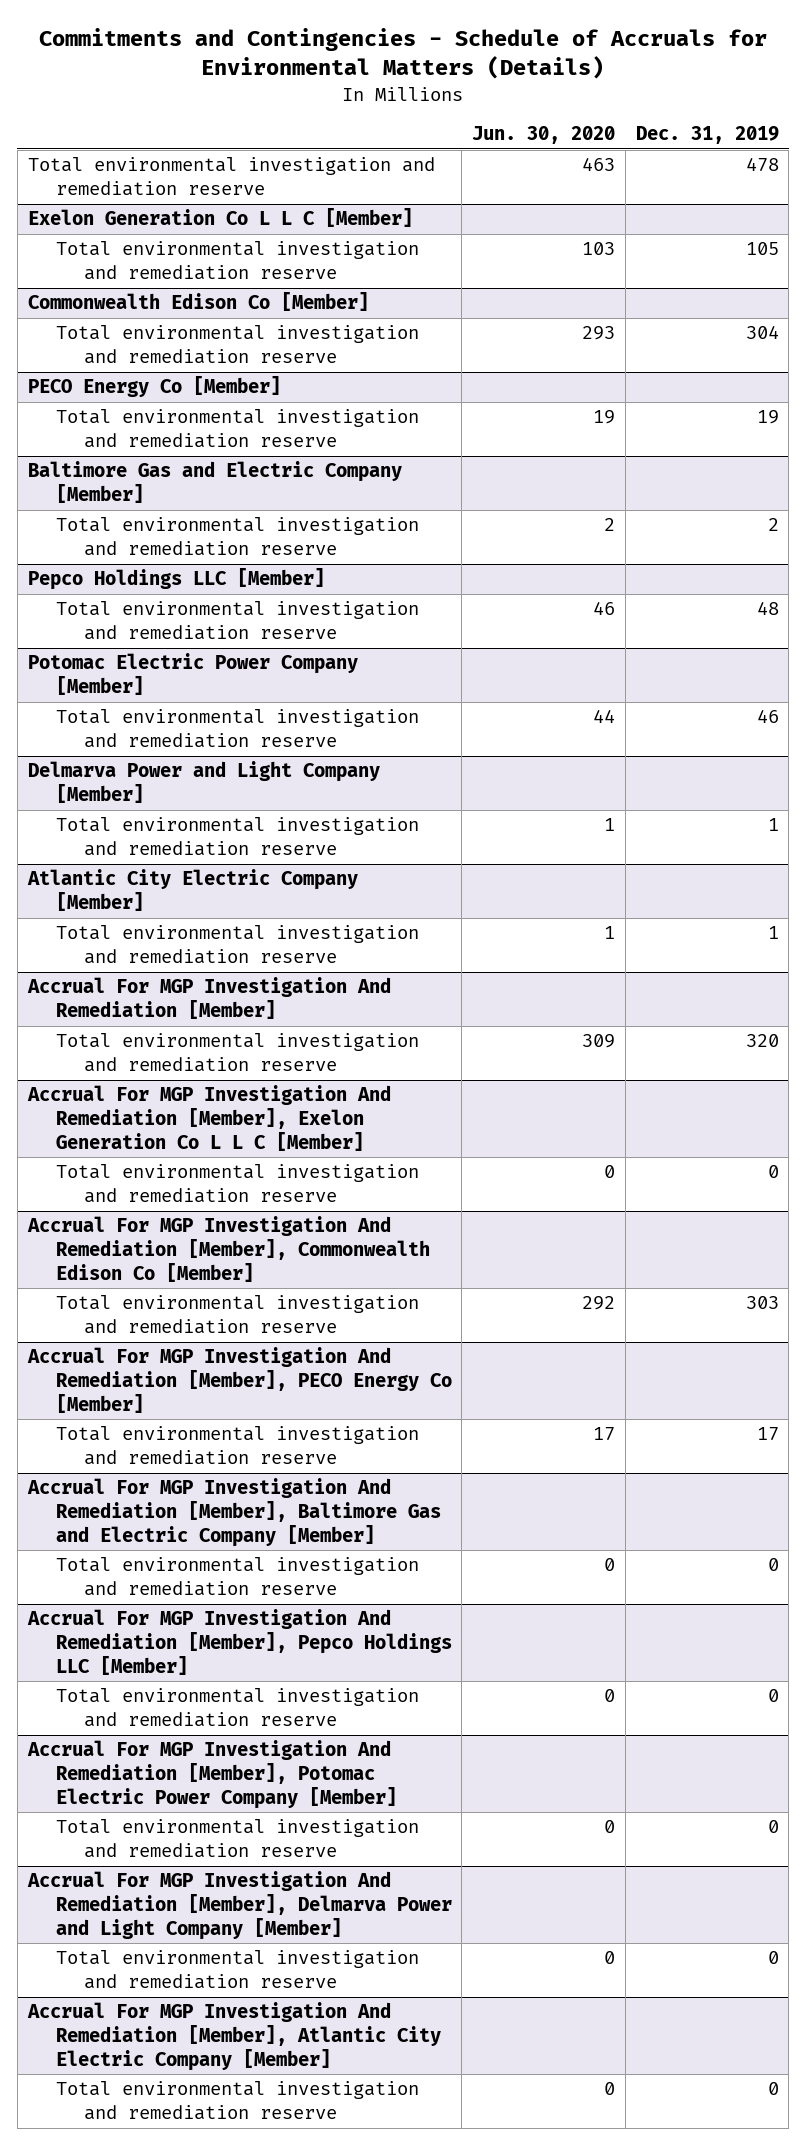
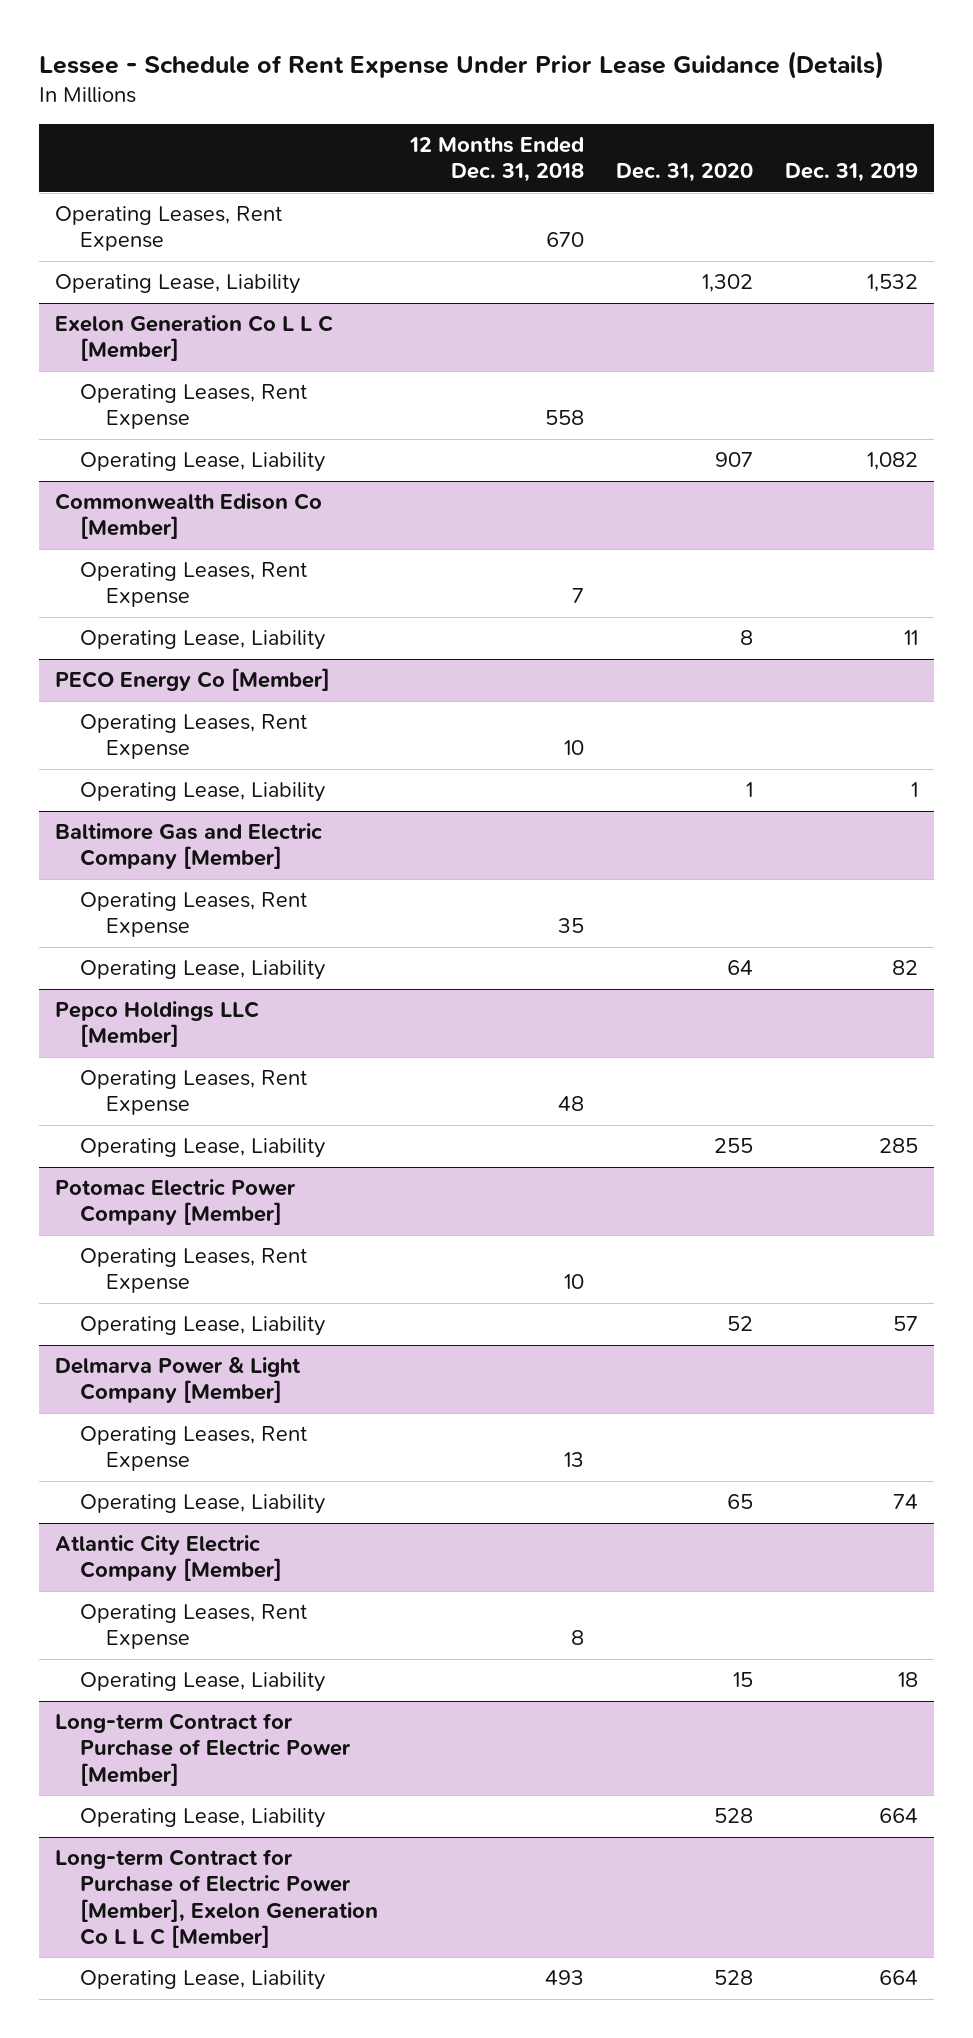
- Commitments and Contingencies - Schedule of Accruals for Environmental Matters (Details)
+ Lessee - Schedule of Rent Expense Under Prior Lease Guidance (Details)
- | Jun. 30, 2020 | Dec. 31, 2019
+ | 12 Months Ended Dec. 31, 2018 | Dec. 31, 2020 | Dec. 31, 2019
- Total environmental investigation and remediation reserve | 463 | 478
+ Operating Leases, Rent Expense | 670 | |
+ Operating Lease, Liability | | 1,302 | 1,532
@ Exelon Generation Co L L C [Member]
- Total environmental investigation and remediation reserve | 103 | 105
+ Operating Leases, Rent Expense | 558 | |
+ Operating Lease, Liability | | 907 | 1,082
@ Commonwealth Edison Co [Member]
- Total environmental investigation and remediation reserve | 293 | 304
+ Operating Leases, Rent Expense | 7 | |
+ Operating Lease, Liability | | 8 | 11
@ PECO Energy Co [Member]
- Total environmental investigation and remediation reserve | 19 | 19
+ Operating Leases, Rent Expense | 10 | |
+ Operating Lease, Liability | | 1 | 1
@ Baltimore Gas and Electric Company [Member]
- Total environmental investigation and remediation reserve | 2 | 2
+ Operating Leases, Rent Expense | 35 | |
+ Operating Lease, Liability | | 64 | 82
@ Pepco Holdings LLC [Member]
- Total environmental investigation and remediation reserve | 46 | 48
+ Operating Leases, Rent Expense | 48 | |
+ Operating Lease, Liability | | 255 | 285
@ Potomac Electric Power Company [Member]
- Total environmental investigation and remediation reserve | 44 | 46
- Delmarva Power and Light Company [Member]
- Total environmental investigation and remediation reserve | 1 | 1
@ Potomac Electric Power Company [Member]
+ Operating Leases, Rent Expense | 10 | |
+ Operating Lease, Liability | | 52 | 57
+ Delmarva Power & Light Company [Member]
+ Operating Leases, Rent Expense | 13 | |
+ Operating Lease, Liability | | 65 | 74
@ Atlantic City Electric Company [Member]
- Total environmental investigation and remediation reserve | 1 | 1
- Accrual For MGP Investigation And Remediation [Member]
- Total environmental investigation and remediation reserve | 309 | 320
- Accrual For MGP Investigation And Remediation [Member], Exelon Generation Co L L C [Member]
- Total environmental investigation and remediation reserve | 0 | 0
- Accrual For MGP Investigation And Remediation [Member], Commonwealth Edison Co [Member]
- Total environmental investigation and remediation reserve | 292 | 303
- Accrual For MGP Investigation And Remediation [Member], PECO Energy Co [Member]
- Total environmental investigation and remediation reserve | 17 | 17
- Accrual For MGP Investigation And Remediation [Member], Baltimore Gas and Electric Company [Member]
- Total environmental investigation and remediation reserve | 0 | 0
- Accrual For MGP Investigation And Remediation [Member], Pepco Holdings LLC [Member]
- Total environmental investigation and remediation reserve | 0 | 0
- Accrual For MGP Investigation And Remediation [Member], Potomac Electric Power Company [Member]
- Total environmental investigation and remediation reserve | 0 | 0
- Accrual For MGP Investigation And Remediation [Member], Delmarva Power and Light Company [Member]
- Total environmental investigation and remediation reserve | 0 | 0
- Accrual For MGP Investigation And Remediation [Member], Atlantic City Electric Company [Member]
- Total environmental investigation and remediation reserve | 0 | 0
@ Atlantic City Electric Company [Member]
+ Operating Leases, Rent Expense | 8 | |
+ Operating Lease, Liability | | 15 | 18
+ Long-term Contract for Purchase of Electric Power [Member]
+ Operating Lease, Liability | | 528 | 664
+ Long-term Contract for Purchase of Electric Power [Member], Exelon Generation Co L L C [Member]
+ Operating Lease, Liability | 493 | 528 | 664

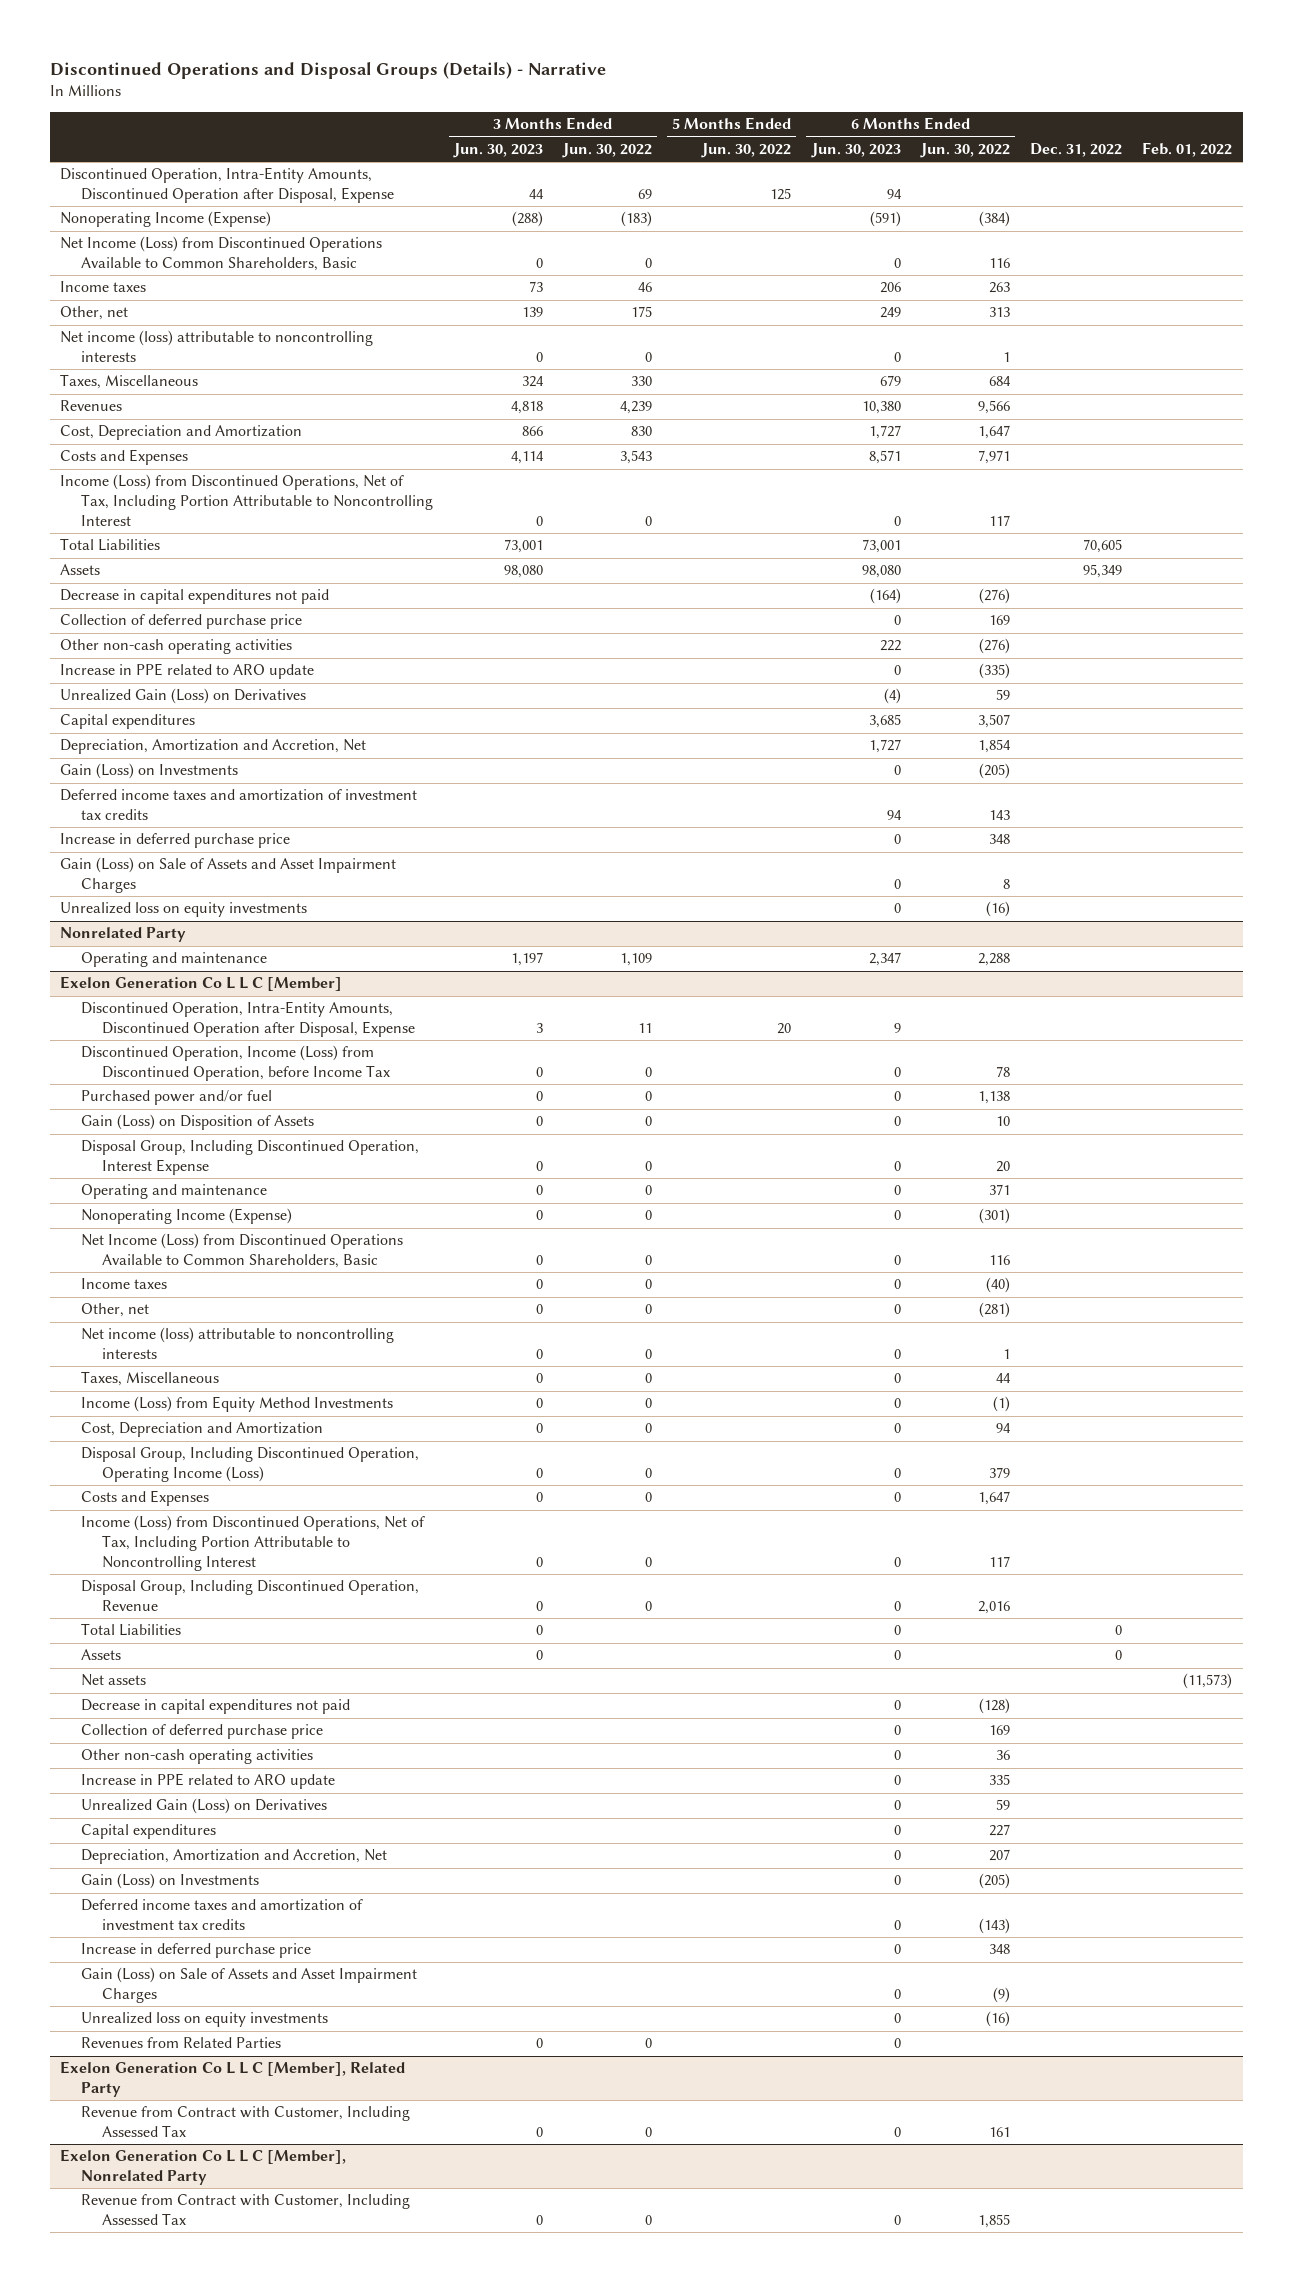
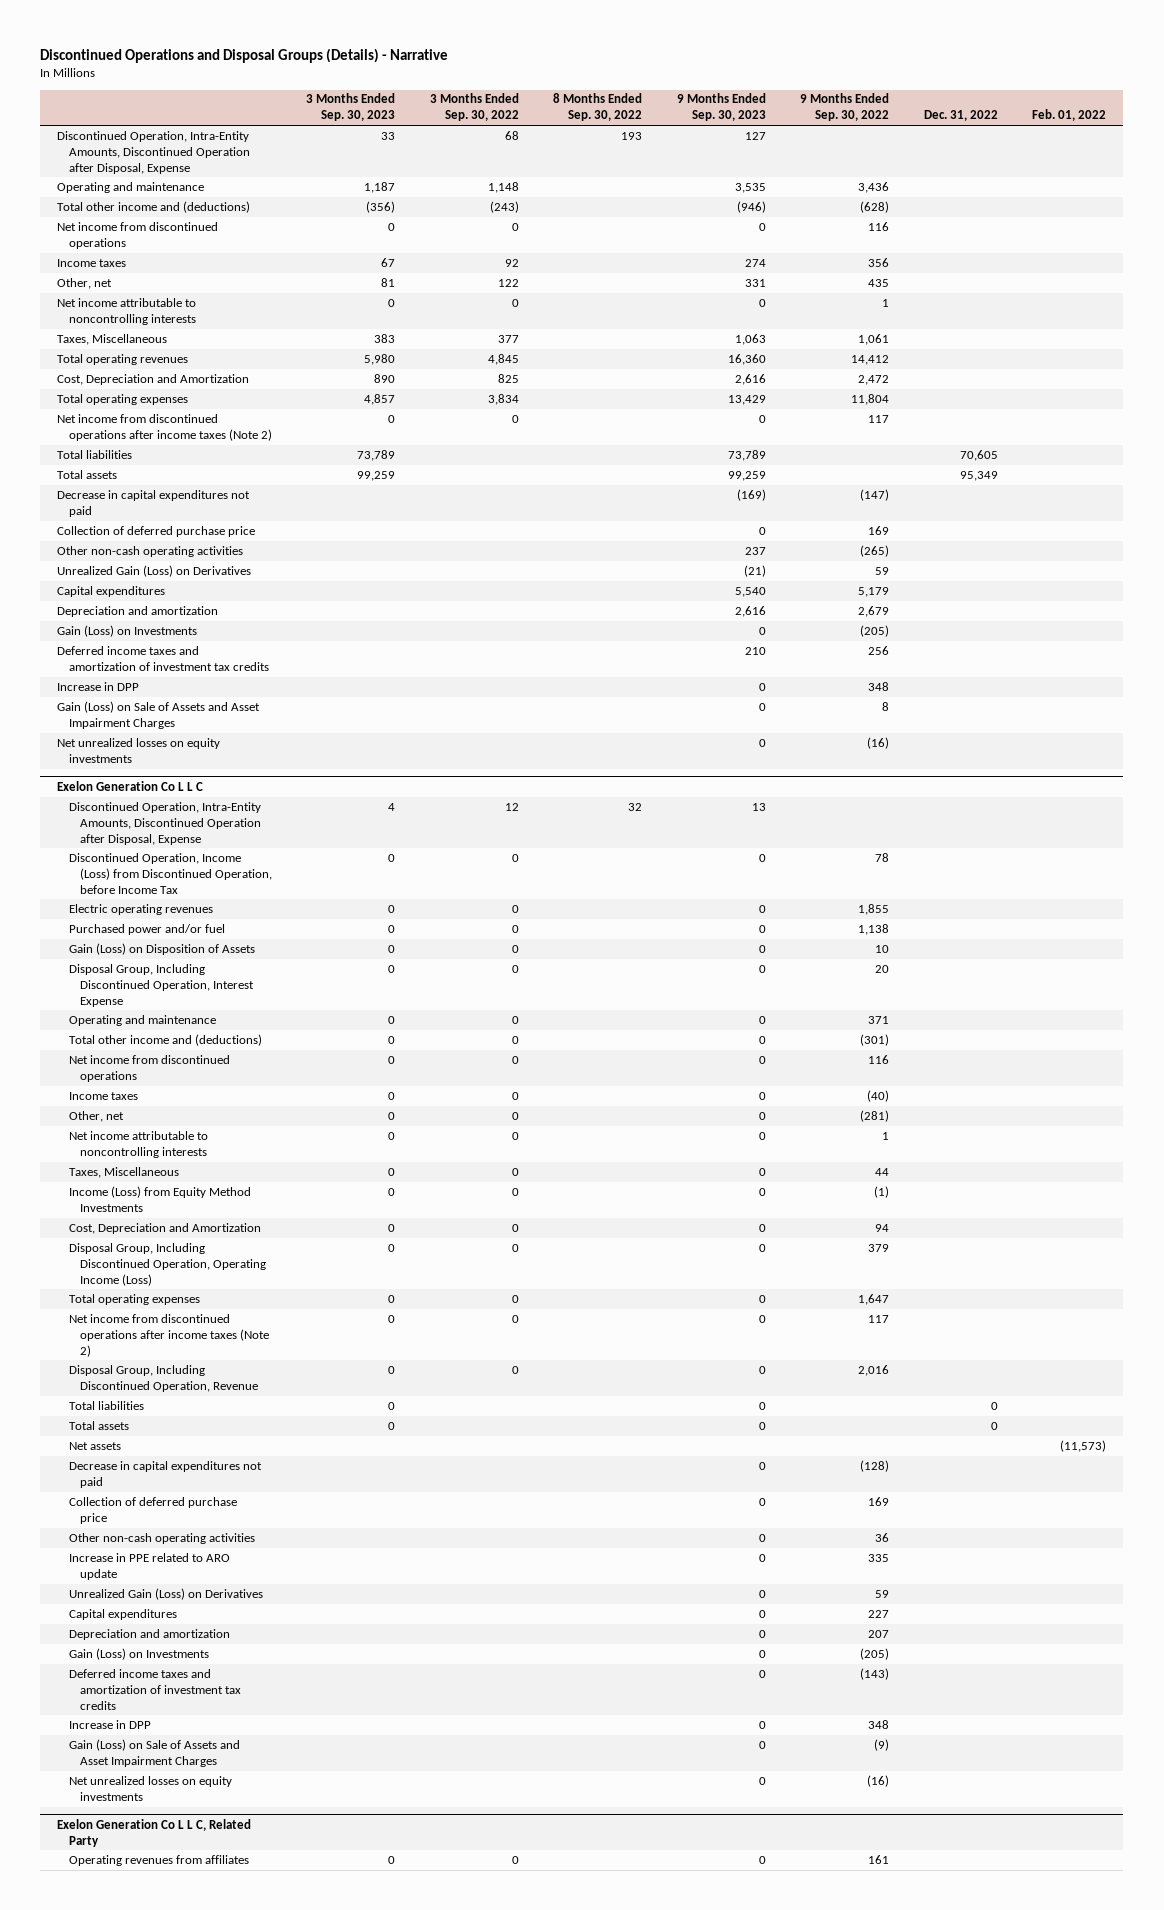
- | 3 Months Ended Jun. 30, 2023 | 3 Months Ended Jun. 30, 2022 | 5 Months Ended Jun. 30, 2022 | 6 Months Ended Jun. 30, 2023 | 6 Months Ended Jun. 30, 2022 | Dec. 31, 2022 | Feb. 01, 2022
+ | 3 Months Ended Sep. 30, 2023 | 3 Months Ended Sep. 30, 2022 | 8 Months Ended Sep. 30, 2022 | 9 Months Ended Sep. 30, 2023 | 9 Months Ended Sep. 30, 2022 | Dec. 31, 2022 | Feb. 01, 2022
- Nonoperating Income (Expense) | (288) | (183) | | (591) | (384) | |
- Net Income (Loss) from Discontinued Operations Available to Common Shareholders, Basic | 0 | 0 | | 0 | 116 | |
+ Operating and maintenance | 1,187 | 1,148 | | 3,535 | 3,436 | |
+ Total other income and (deductions) | (356) | (243) | | (946) | (628) | |
+ Net income from discontinued operations | 0 | 0 | | 0 | 116 | |
- Net income (loss) attributable to noncontrolling interests | 0 | 0 | | 0 | 1 | |
+ Net income attributable to noncontrolling interests | 0 | 0 | | 0 | 1 | |
- Revenues | 4,818 | 4,239 | | 10,380 | 9,566 | |
+ Total operating revenues | 5,980 | 4,845 | | 16,360 | 14,412 | |
- Costs and Expenses | 4,114 | 3,543 | | 8,571 | 7,971 | |
- Income (Loss) from Discontinued Operations, Net of Tax, Including Portion Attributable to Noncontrolling Interest | 0 | 0 | | 0 | 117 | |
- Total Liabilities | 73,001 | | | 73,001 | | 70,605 |
- Assets | 98,080 | | | 98,080 | | 95,349 |
+ Total operating expenses | 4,857 | 3,834 | | 13,429 | 11,804 | |
+ Net income from discontinued operations after income taxes (Note 2) | 0 | 0 | | 0 | 117 | |
+ Total liabilities | 73,789 | | | 73,789 | | 70,605 |
+ Total assets | 99,259 | | | 99,259 | | 95,349 |
- Increase in PPE related to ARO update | | | | 0 | (335) | |
- Depreciation, Amortization and Accretion, Net | | | | 1,727 | 1,854 | |
+ Depreciation and amortization | | | | 2,616 | 2,679 | |
- Increase in deferred purchase price | | | | 0 | 348 | |
+ Increase in DPP | | | | 0 | 348 | |
- Unrealized loss on equity investments | | | | 0 | (16) | |
- Nonrelated Party
- Operating and maintenance | 1,197 | 1,109 | | 2,347 | 2,288 | |
- Exelon Generation Co L L C [Member]
+ Net unrealized losses on equity investments | | | | 0 | (16) | |
+ Exelon Generation Co L L C
+ Electric operating revenues | 0 | 0 | | 0 | 1,855 | |
- Nonoperating Income (Expense) | 0 | 0 | | 0 | (301) | |
- Net Income (Loss) from Discontinued Operations Available to Common Shareholders, Basic | 0 | 0 | | 0 | 116 | |
+ Total other income and (deductions) | 0 | 0 | | 0 | (301) | |
+ Net income from discontinued operations | 0 | 0 | | 0 | 116 | |
- Net income (loss) attributable to noncontrolling interests | 0 | 0 | | 0 | 1 | |
+ Net income attributable to noncontrolling interests | 0 | 0 | | 0 | 1 | |
- Costs and Expenses | 0 | 0 | | 0 | 1,647 | |
- Income (Loss) from Discontinued Operations, Net of Tax, Including Portion Attributable to Noncontrolling Interest | 0 | 0 | | 0 | 117 | |
+ Total operating expenses | 0 | 0 | | 0 | 1,647 | |
+ Net income from discontinued operations after income taxes (Note 2) | 0 | 0 | | 0 | 117 | |
- Total Liabilities | 0 | | | 0 | | 0 |
- Assets | 0 | | | 0 | | 0 |
+ Total liabilities | 0 | | | 0 | | 0 |
+ Total assets | 0 | | | 0 | | 0 |
- Depreciation, Amortization and Accretion, Net | | | | 0 | 207 | |
+ Depreciation and amortization | | | | 0 | 207 | |
- Increase in deferred purchase price | | | | 0 | 348 | |
+ Increase in DPP | | | | 0 | 348 | |
- Unrealized loss on equity investments | | | | 0 | (16) | |
- Revenues from Related Parties | 0 | 0 | | 0 | | |
- Exelon Generation Co L L C [Member], Related Party
- Revenue from Contract with Customer, Including Assessed Tax | 0 | 0 | | 0 | 161 | |
- Exelon Generation Co L L C [Member], Nonrelated Party
- Revenue from Contract with Customer, Including Assessed Tax | 0 | 0 | | 0 | 1,855 | |
+ Net unrealized losses on equity investments | | | | 0 | (16) | |
+ Exelon Generation Co L L C, Related Party
+ Operating revenues from affiliates | 0 | 0 | | 0 | 161 | |

